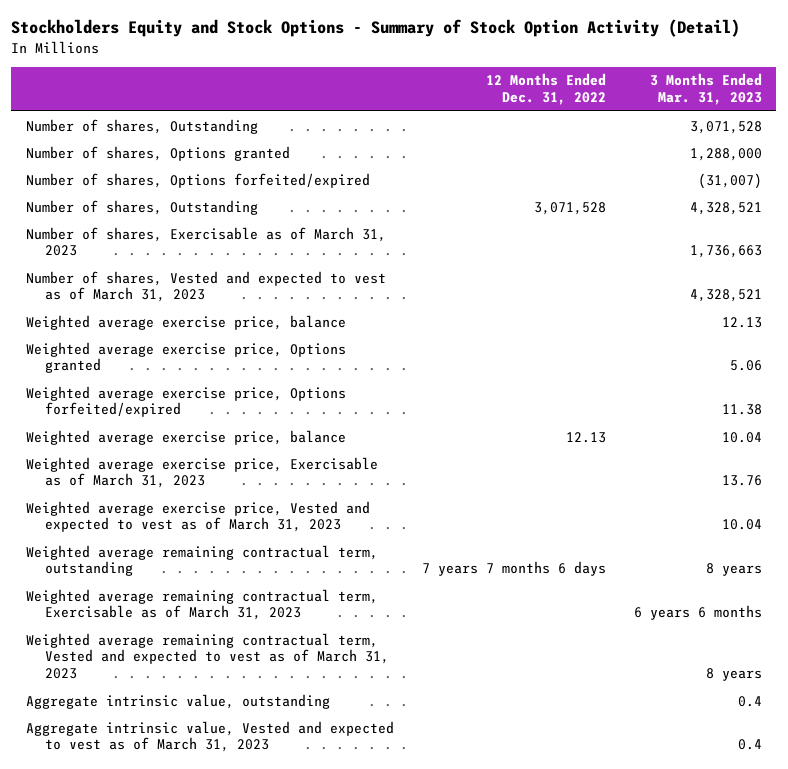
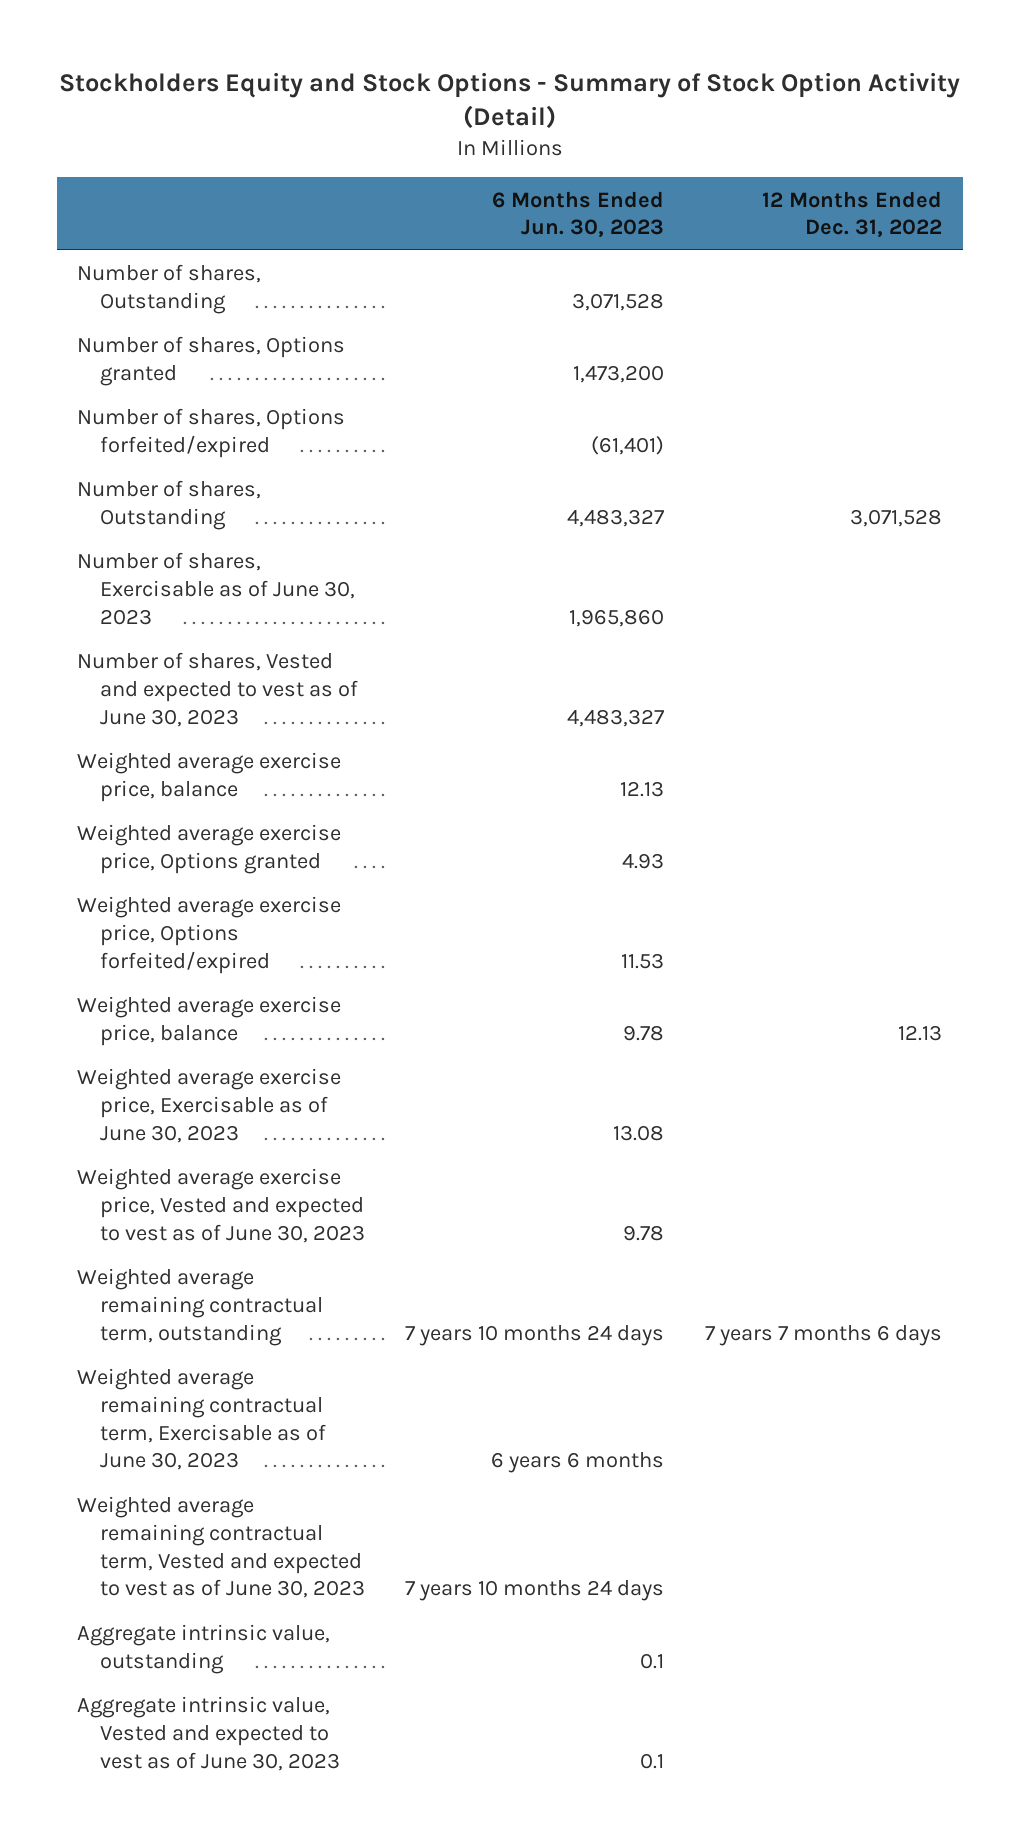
- | 12 Months Ended Dec. 31, 2022 | 3 Months Ended Mar. 31, 2023
+ | 6 Months Ended Jun. 30, 2023 | 12 Months Ended Dec. 31, 2022
- Number of shares, Exercisable as of March 31, 2023 | | 1,736,663
- Number of shares, Vested and expected to vest as of March 31, 2023 | | 4,328,521
+ Number of shares, Exercisable as of June 30, 2023 | 1,965,860 |
+ Number of shares, Vested and expected to vest as of June 30, 2023 | 4,483,327 |
- Weighted average exercise price, Exercisable as of March 31, 2023 | | 13.76
- Weighted average exercise price, Vested and expected to vest as of March 31, 2023 | | 10.04
+ Weighted average exercise price, Exercisable as of June 30, 2023 | 13.08 |
+ Weighted average exercise price, Vested and expected to vest as of June 30, 2023 | 9.78 |
- Weighted average remaining contractual term, Exercisable as of March 31, 2023 | | 6 years 6 months
- Weighted average remaining contractual term, Vested and expected to vest as of March 31, 2023 | | 8 years
+ Weighted average remaining contractual term, Exercisable as of June 30, 2023 | 6 years 6 months |
+ Weighted average remaining contractual term, Vested and expected to vest as of June 30, 2023 | 7 years 10 months 24 days |
- Aggregate intrinsic value, Vested and expected to vest as of March 31, 2023 | | 0.4
+ Aggregate intrinsic value, Vested and expected to vest as of June 30, 2023 | 0.1 |

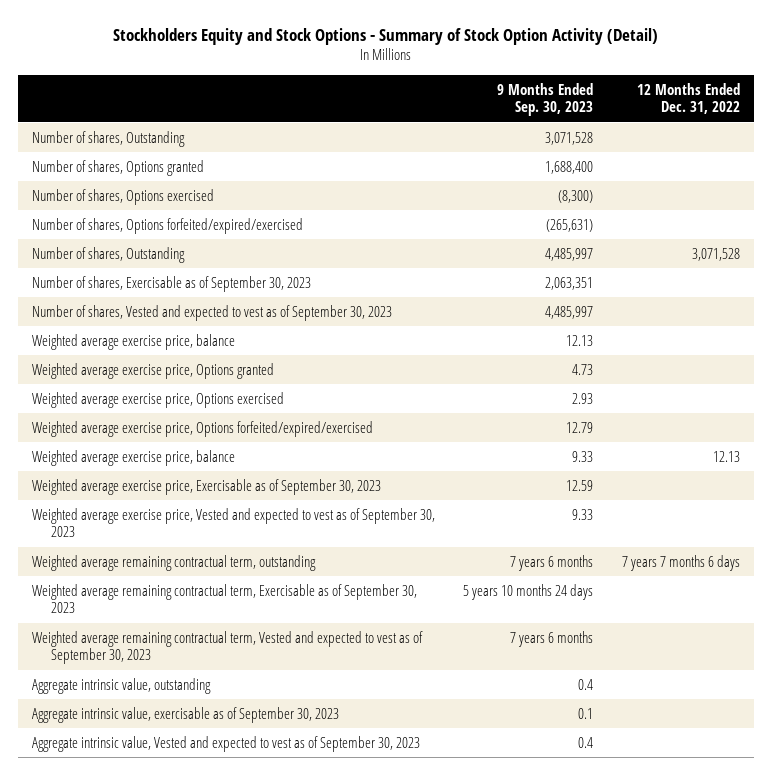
- | 6 Months Ended Jun. 30, 2023 | 12 Months Ended Dec. 31, 2022
+ | 9 Months Ended Sep. 30, 2023 | 12 Months Ended Dec. 31, 2022
- Number of shares, Options forfeited/expired | (61,401) |
+ Number of shares, Options exercised | (8,300) |
+ Number of shares, Options forfeited/expired/exercised | (265,631) |
- Number of shares, Exercisable as of June 30, 2023 | 1,965,860 |
- Number of shares, Vested and expected to vest as of June 30, 2023 | 4,483,327 |
+ Number of shares, Exercisable as of September 30, 2023 | 2,063,351 |
+ Number of shares, Vested and expected to vest as of September 30, 2023 | 4,485,997 |
- Weighted average exercise price, Options forfeited/expired | 11.53 |
+ Weighted average exercise price, Options exercised | 2.93 |
+ Weighted average exercise price, Options forfeited/expired/exercised | 12.79 |
- Weighted average exercise price, Exercisable as of June 30, 2023 | 13.08 |
- Weighted average exercise price, Vested and expected to vest as of June 30, 2023 | 9.78 |
+ Weighted average exercise price, Exercisable as of September 30, 2023 | 12.59 |
+ Weighted average exercise price, Vested and expected to vest as of September 30, 2023 | 9.33 |
- Weighted average remaining contractual term, Exercisable as of June 30, 2023 | 6 years 6 months |
- Weighted average remaining contractual term, Vested and expected to vest as of June 30, 2023 | 7 years 10 months 24 days |
+ Weighted average remaining contractual term, Exercisable as of September 30, 2023 | 5 years 10 months 24 days |
+ Weighted average remaining contractual term, Vested and expected to vest as of September 30, 2023 | 7 years 6 months |
- Aggregate intrinsic value, Vested and expected to vest as of June 30, 2023 | 0.1 |
+ Aggregate intrinsic value, exercisable as of September 30, 2023 | 0.1 |
+ Aggregate intrinsic value, Vested and expected to vest as of September 30, 2023 | 0.4 |

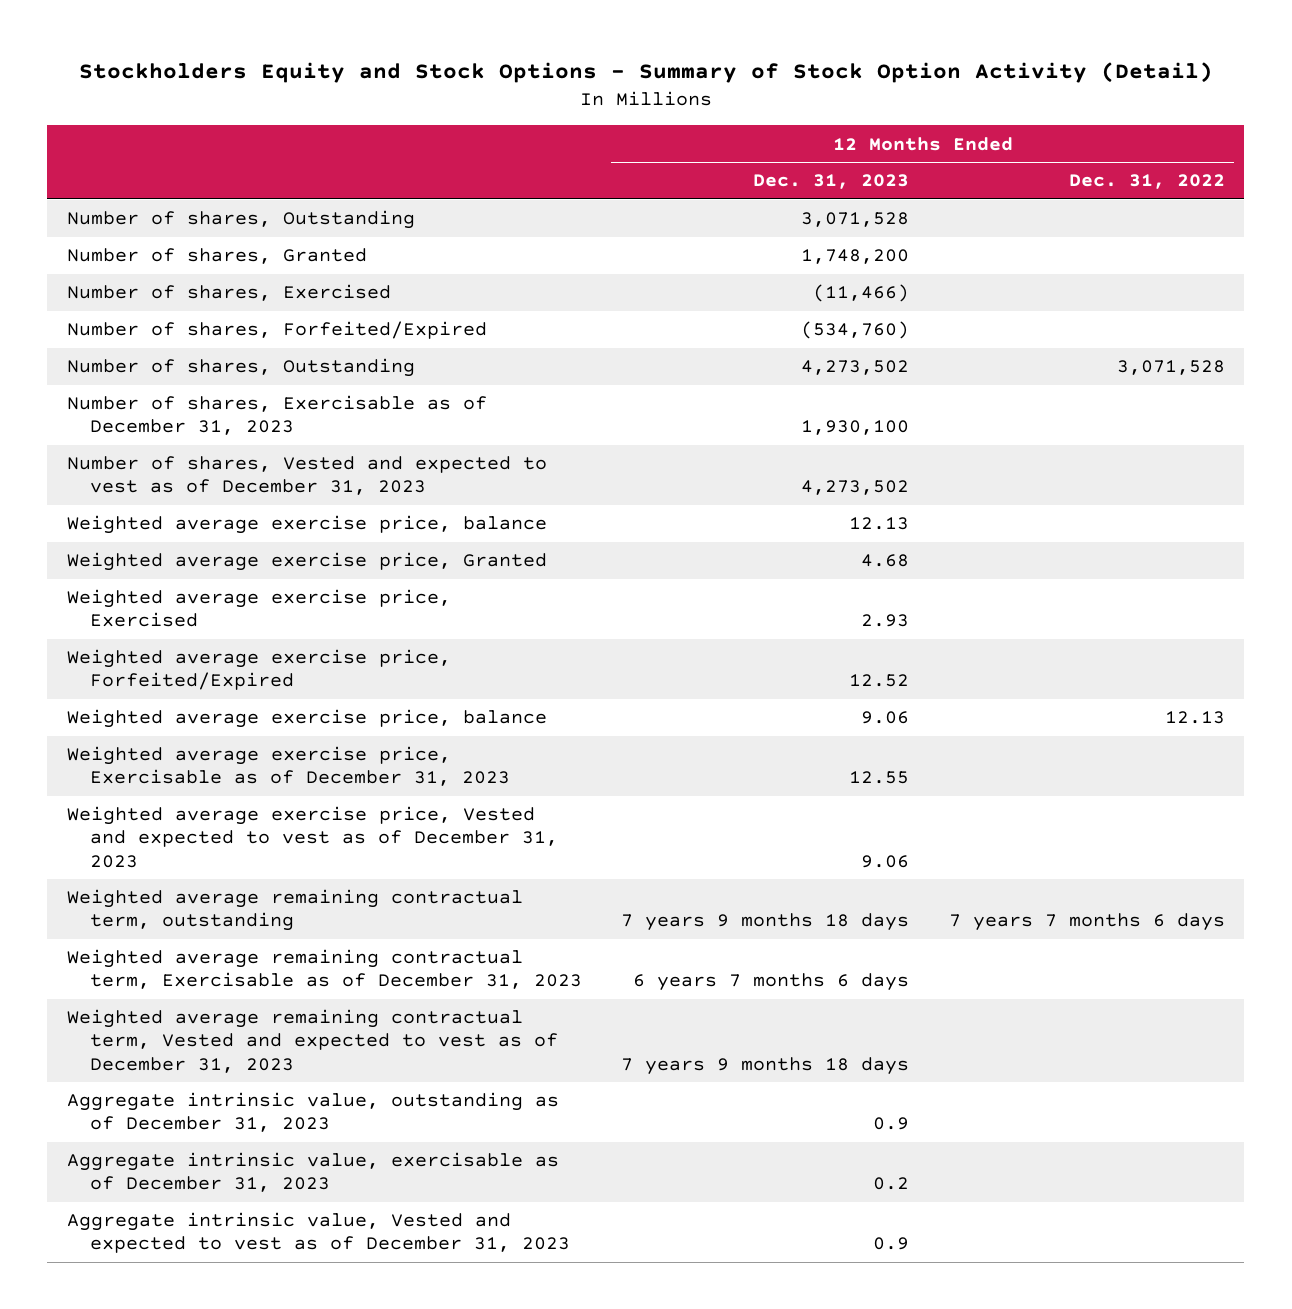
- | 9 Months Ended Sep. 30, 2023 | 12 Months Ended Dec. 31, 2022
+ | 12 Months Ended Dec. 31, 2023 | 12 Months Ended Dec. 31, 2022
- Number of shares, Options granted | 1,688,400 |
- Number of shares, Options exercised | (8,300) |
- Number of shares, Options forfeited/expired/exercised | (265,631) |
+ Number of shares, Granted | 1,748,200 |
+ Number of shares, Exercised | (11,466) |
+ Number of shares, Forfeited/Expired | (534,760) |
- Number of shares, Exercisable as of September 30, 2023 | 2,063,351 |
- Number of shares, Vested and expected to vest as of September 30, 2023 | 4,485,997 |
+ Number of shares, Exercisable as of December 31, 2023 | 1,930,100 |
+ Number of shares, Vested and expected to vest as of December 31, 2023 | 4,273,502 |
- Weighted average exercise price, Options granted | 4.73 |
- Weighted average exercise price, Options exercised | 2.93 |
- Weighted average exercise price, Options forfeited/expired/exercised | 12.79 |
+ Weighted average exercise price, Granted | 4.68 |
+ Weighted average exercise price, Exercised | 2.93 |
+ Weighted average exercise price, Forfeited/Expired | 12.52 |
- Weighted average exercise price, Exercisable as of September 30, 2023 | 12.59 |
- Weighted average exercise price, Vested and expected to vest as of September 30, 2023 | 9.33 |
+ Weighted average exercise price, Exercisable as of December 31, 2023 | 12.55 |
+ Weighted average exercise price, Vested and expected to vest as of December 31, 2023 | 9.06 |
- Weighted average remaining contractual term, Exercisable as of September 30, 2023 | 5 years 10 months 24 days |
- Weighted average remaining contractual term, Vested and expected to vest as of September 30, 2023 | 7 years 6 months |
- Aggregate intrinsic value, outstanding | 0.4 |
- Aggregate intrinsic value, exercisable as of September 30, 2023 | 0.1 |
- Aggregate intrinsic value, Vested and expected to vest as of September 30, 2023 | 0.4 |
+ Weighted average remaining contractual term, Exercisable as of December 31, 2023 | 6 years 7 months 6 days |
+ Weighted average remaining contractual term, Vested and expected to vest as of December 31, 2023 | 7 years 9 months 18 days |
+ Aggregate intrinsic value, outstanding as of December 31, 2023 | 0.9 |
+ Aggregate intrinsic value, exercisable as of December 31, 2023 | 0.2 |
+ Aggregate intrinsic value, Vested and expected to vest as of December 31, 2023 | 0.9 |

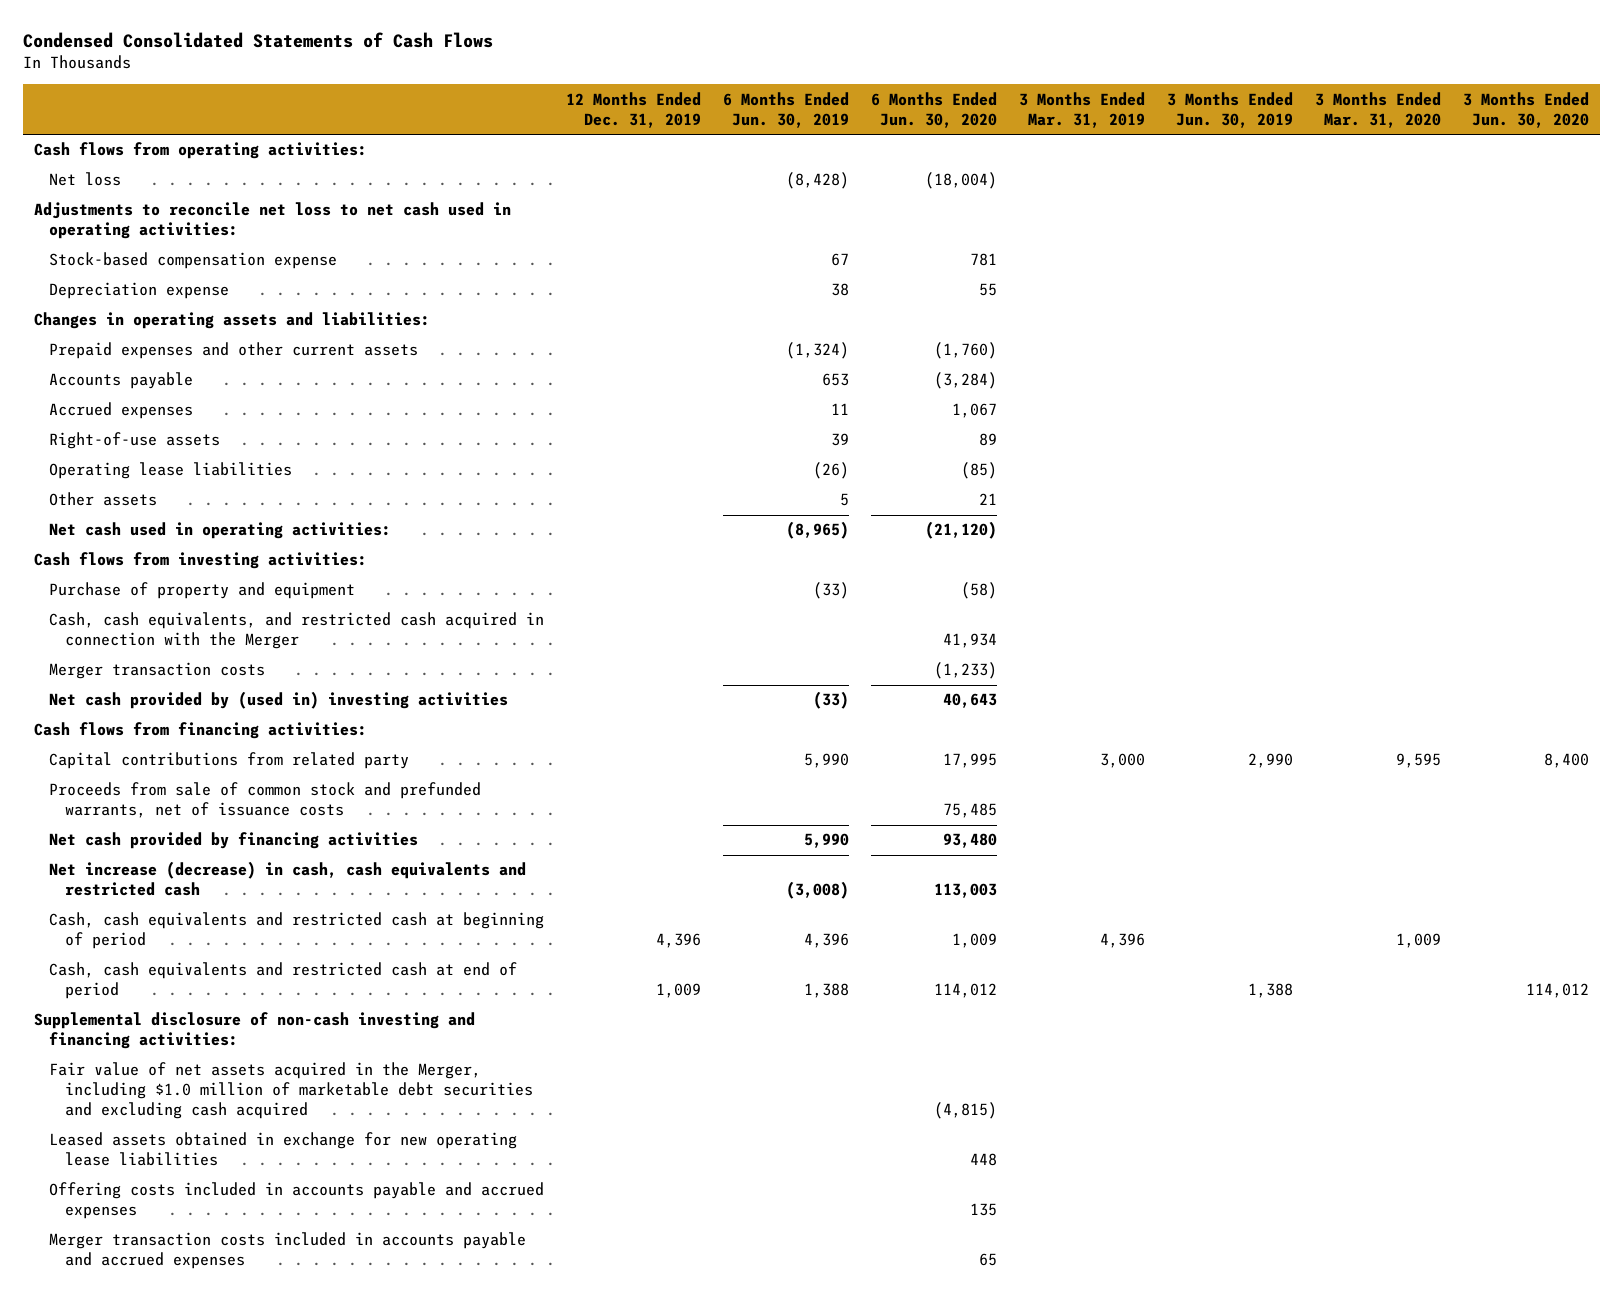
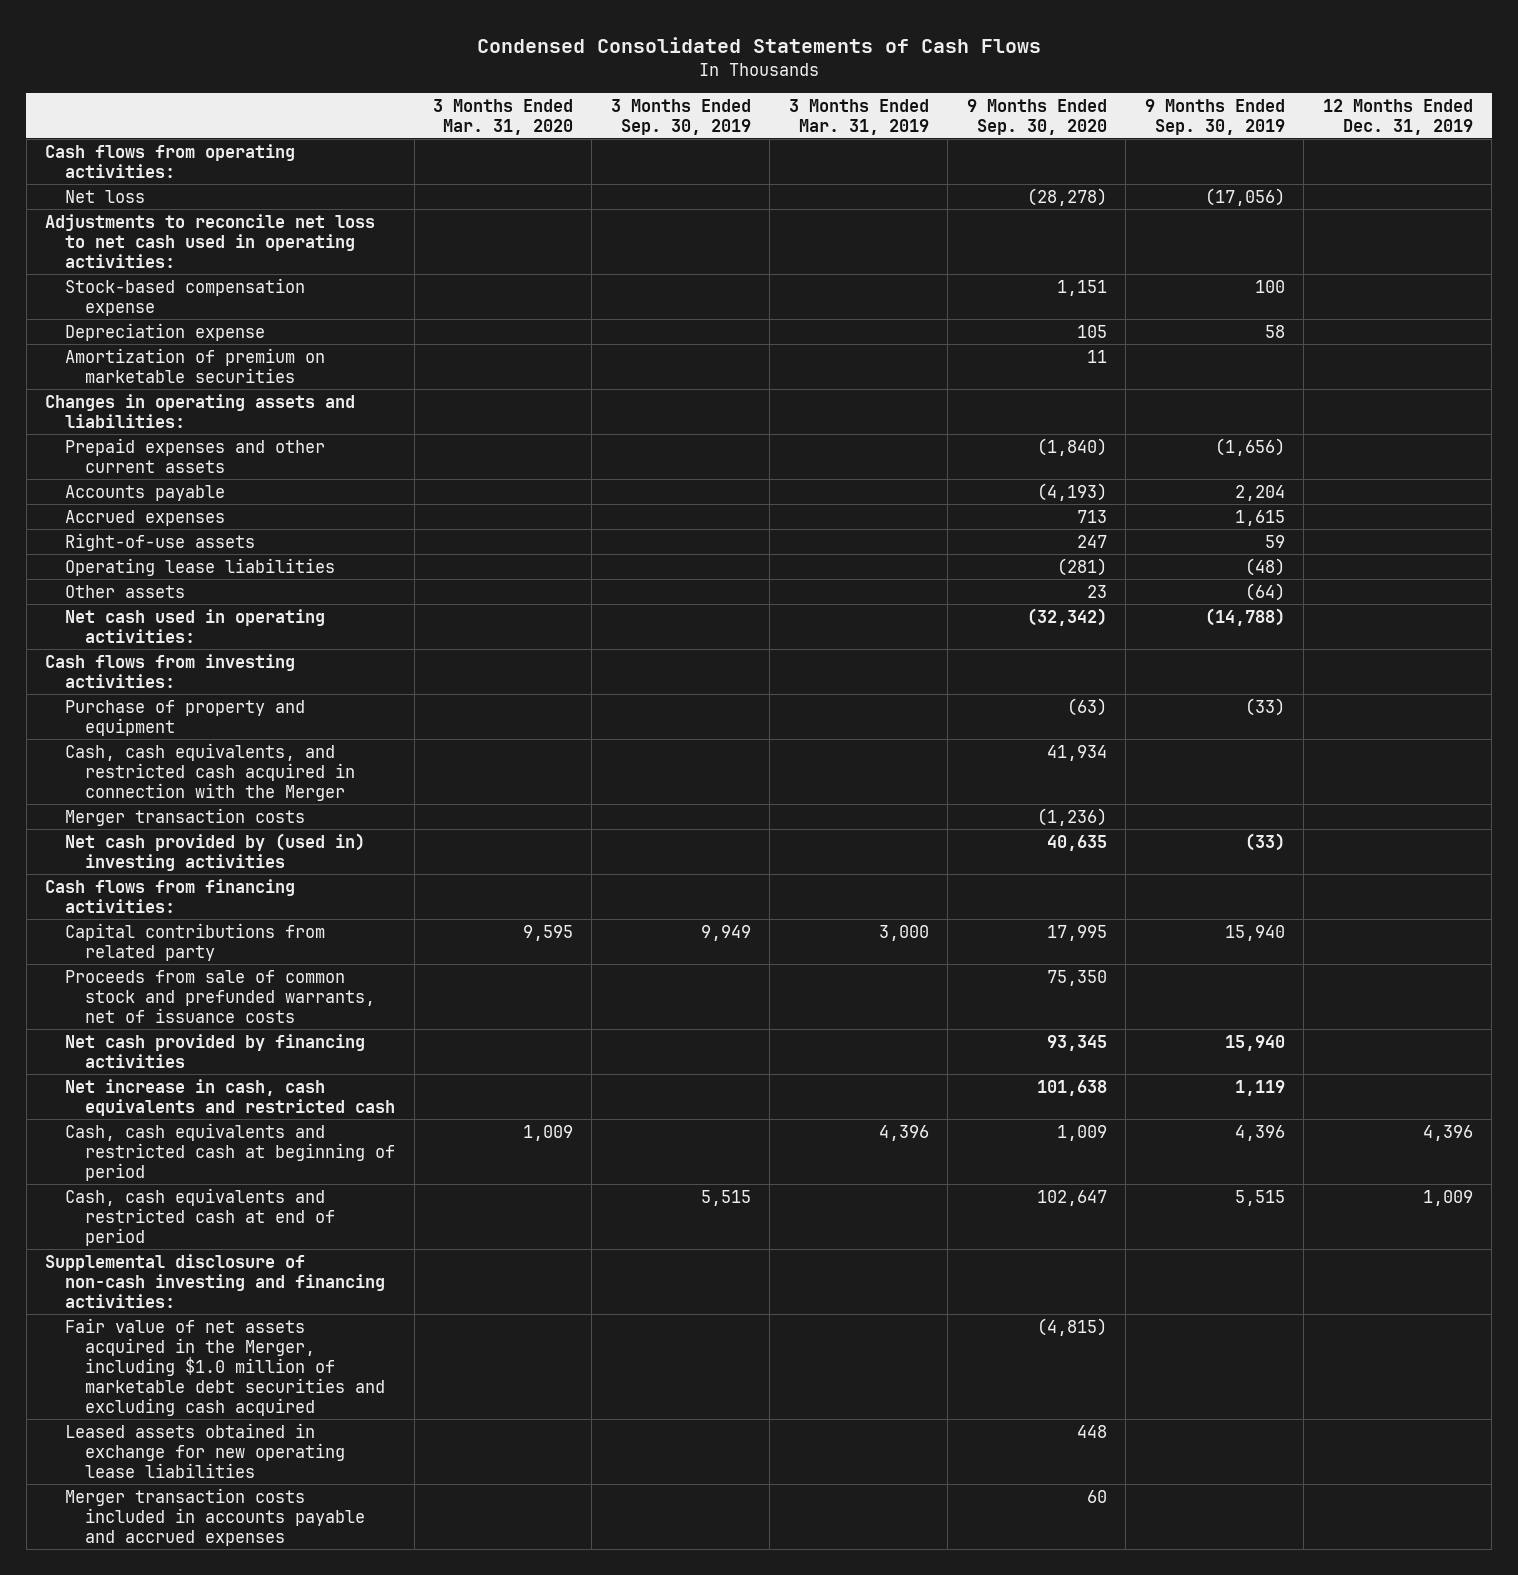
- | 12 Months Ended Dec. 31, 2019 | 6 Months Ended Jun. 30, 2019 | 6 Months Ended Jun. 30, 2020 | 3 Months Ended Mar. 31, 2019 | 3 Months Ended Jun. 30, 2019 | 3 Months Ended Mar. 31, 2020 | 3 Months Ended Jun. 30, 2020
+ | 3 Months Ended Mar. 31, 2020 | 3 Months Ended Sep. 30, 2019 | 3 Months Ended Mar. 31, 2019 | 9 Months Ended Sep. 30, 2020 | 9 Months Ended Sep. 30, 2019 | 12 Months Ended Dec. 31, 2019
+ Amortization of premium on marketable securities | | | | 11 | |
- Net increase (decrease) in cash, cash equivalents and restricted cash | | (3,008) | 113,003 | | | |
+ Net increase in cash, cash equivalents and restricted cash | | | | 101,638 | 1,119 |
- Offering costs included in accounts payable and accrued expenses | | | 135 | | | |

